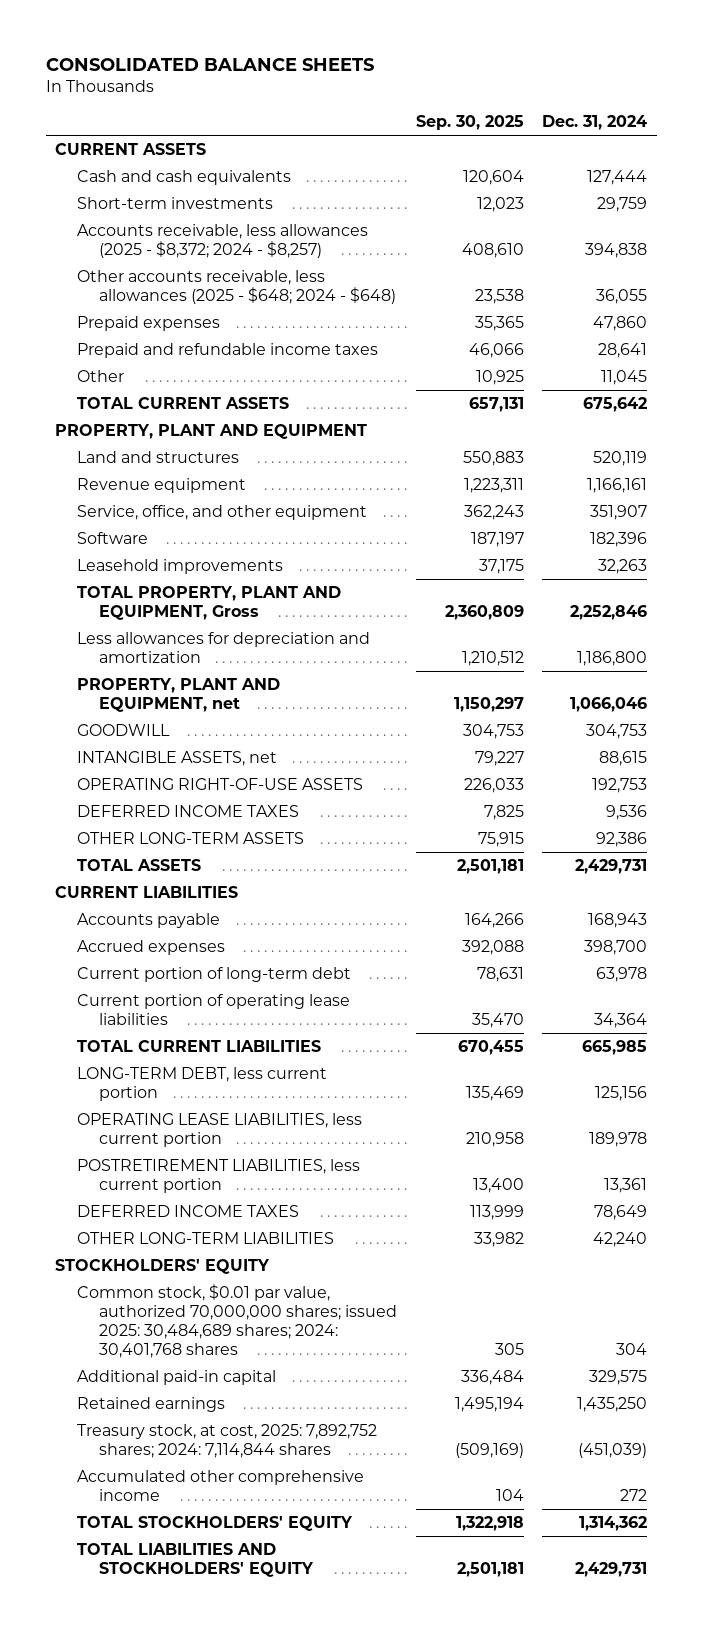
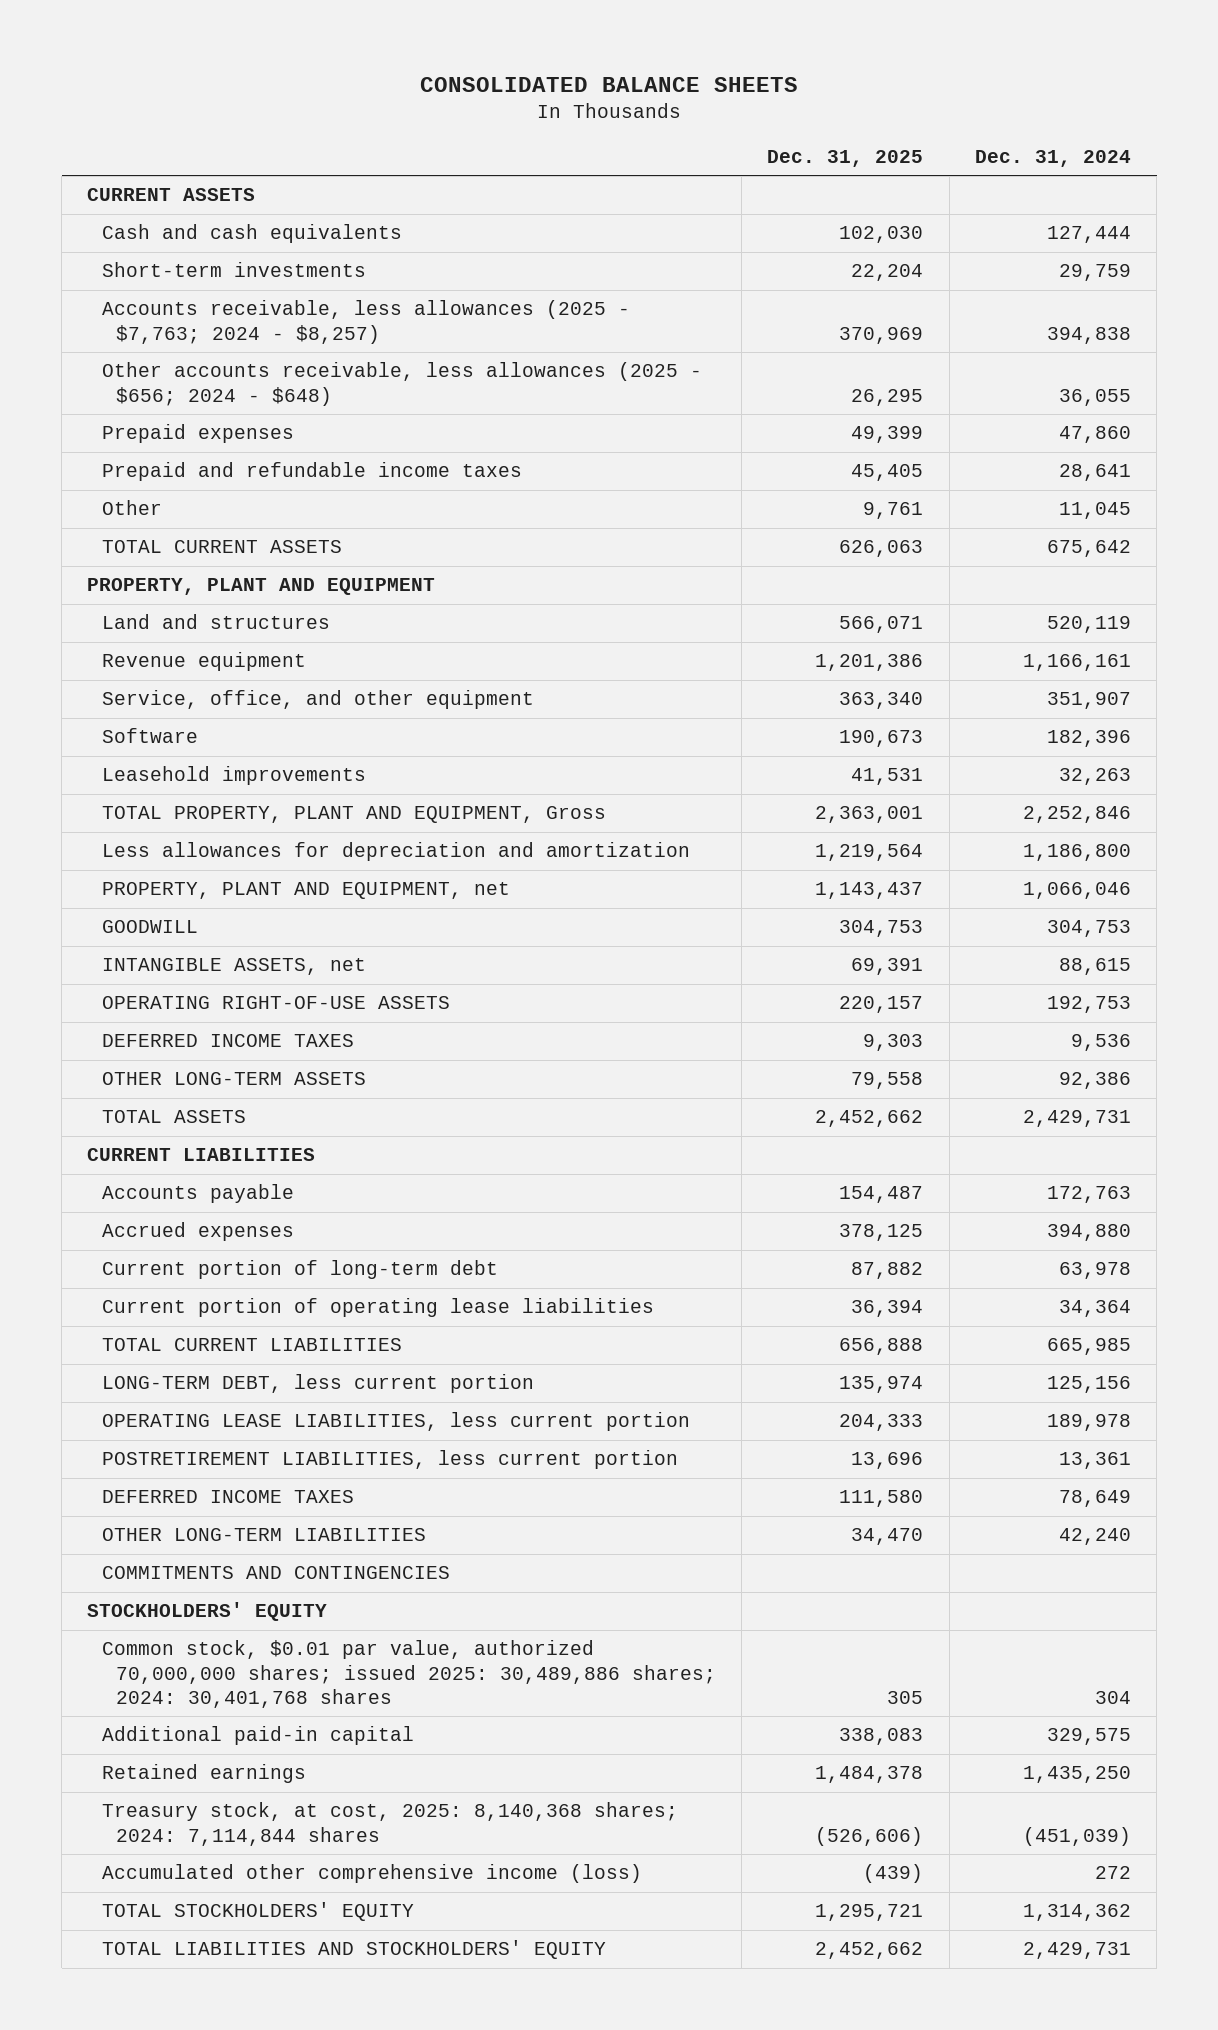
- | Sep. 30, 2025 | Dec. 31, 2024
+ | Dec. 31, 2025 | Dec. 31, 2024
- Accounts receivable, less allowances (2025 - $8,372; 2024 - $8,257) | 408,610 | 394,838
- Other accounts receivable, less allowances (2025 - $648; 2024 - $648) | 23,538 | 36,055
+ Accounts receivable, less allowances (2025 - $7,763; 2024 - $8,257) | 370,969 | 394,838
+ Other accounts receivable, less allowances (2025 - $656; 2024 - $648) | 26,295 | 36,055
- Accounts payable | 164,266 | 168,943
- Accrued expenses | 392,088 | 398,700
+ Accounts payable | 154,487 | 172,763
+ Accrued expenses | 378,125 | 394,880
+ COMMITMENTS AND CONTINGENCIES
- Common stock, $0.01 par value, authorized 70,000,000 shares; issued 2025: 30,484,689 shares; 2024: 30,401,768 shares | 305 | 304
+ Common stock, $0.01 par value, authorized 70,000,000 shares; issued 2025: 30,489,886 shares; 2024: 30,401,768 shares | 305 | 304
- Treasury stock, at cost, 2025: 7,892,752 shares; 2024: 7,114,844 shares | (509,169) | (451,039)
- Accumulated other comprehensive income | 104 | 272
+ Treasury stock, at cost, 2025: 8,140,368 shares; 2024: 7,114,844 shares | (526,606) | (451,039)
+ Accumulated other comprehensive income (loss) | (439) | 272

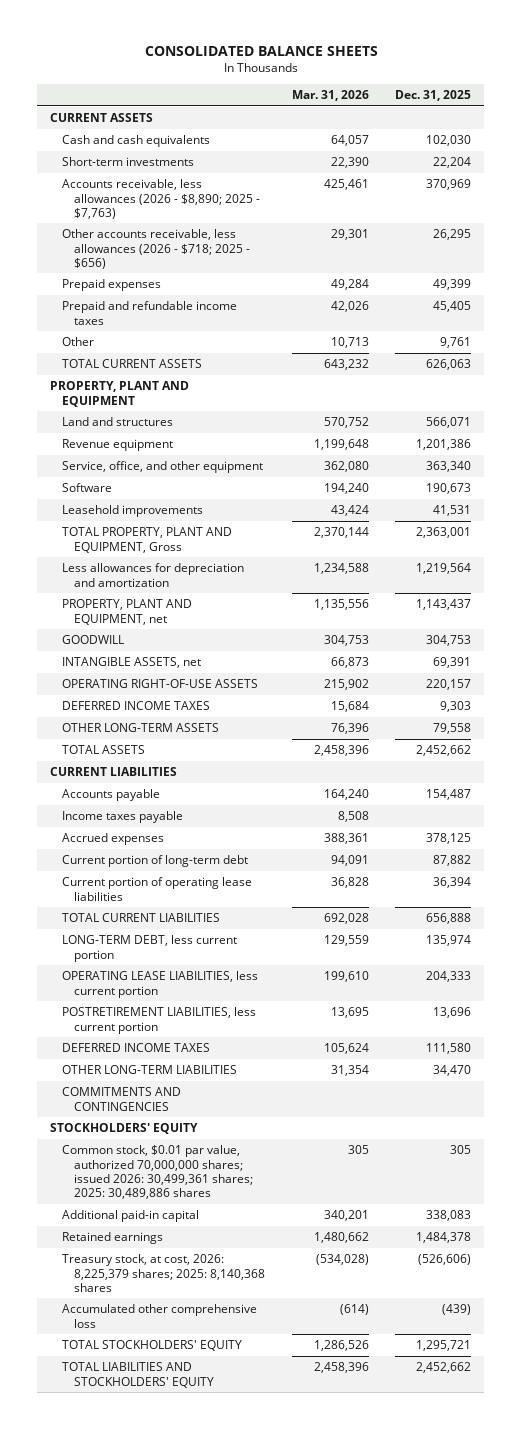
- | Dec. 31, 2025 | Dec. 31, 2024
+ | Mar. 31, 2026 | Dec. 31, 2025
- Accounts receivable, less allowances (2025 - $7,763; 2024 - $8,257) | 370,969 | 394,838
- Other accounts receivable, less allowances (2025 - $656; 2024 - $648) | 26,295 | 36,055
+ Accounts receivable, less allowances (2026 - $8,890; 2025 - $7,763) | 425,461 | 370,969
+ Other accounts receivable, less allowances (2026 - $718; 2025 - $656) | 29,301 | 26,295
+ Income taxes payable | 8,508 |
- Common stock, $0.01 par value, authorized 70,000,000 shares; issued 2025: 30,489,886 shares; 2024: 30,401,768 shares | 305 | 304
+ Common stock, $0.01 par value, authorized 70,000,000 shares; issued 2026: 30,499,361 shares; 2025: 30,489,886 shares | 305 | 305
- Treasury stock, at cost, 2025: 8,140,368 shares; 2024: 7,114,844 shares | (526,606) | (451,039)
- Accumulated other comprehensive income (loss) | (439) | 272
+ Treasury stock, at cost, 2026: 8,225,379 shares; 2025: 8,140,368 shares | (534,028) | (526,606)
+ Accumulated other comprehensive loss | (614) | (439)

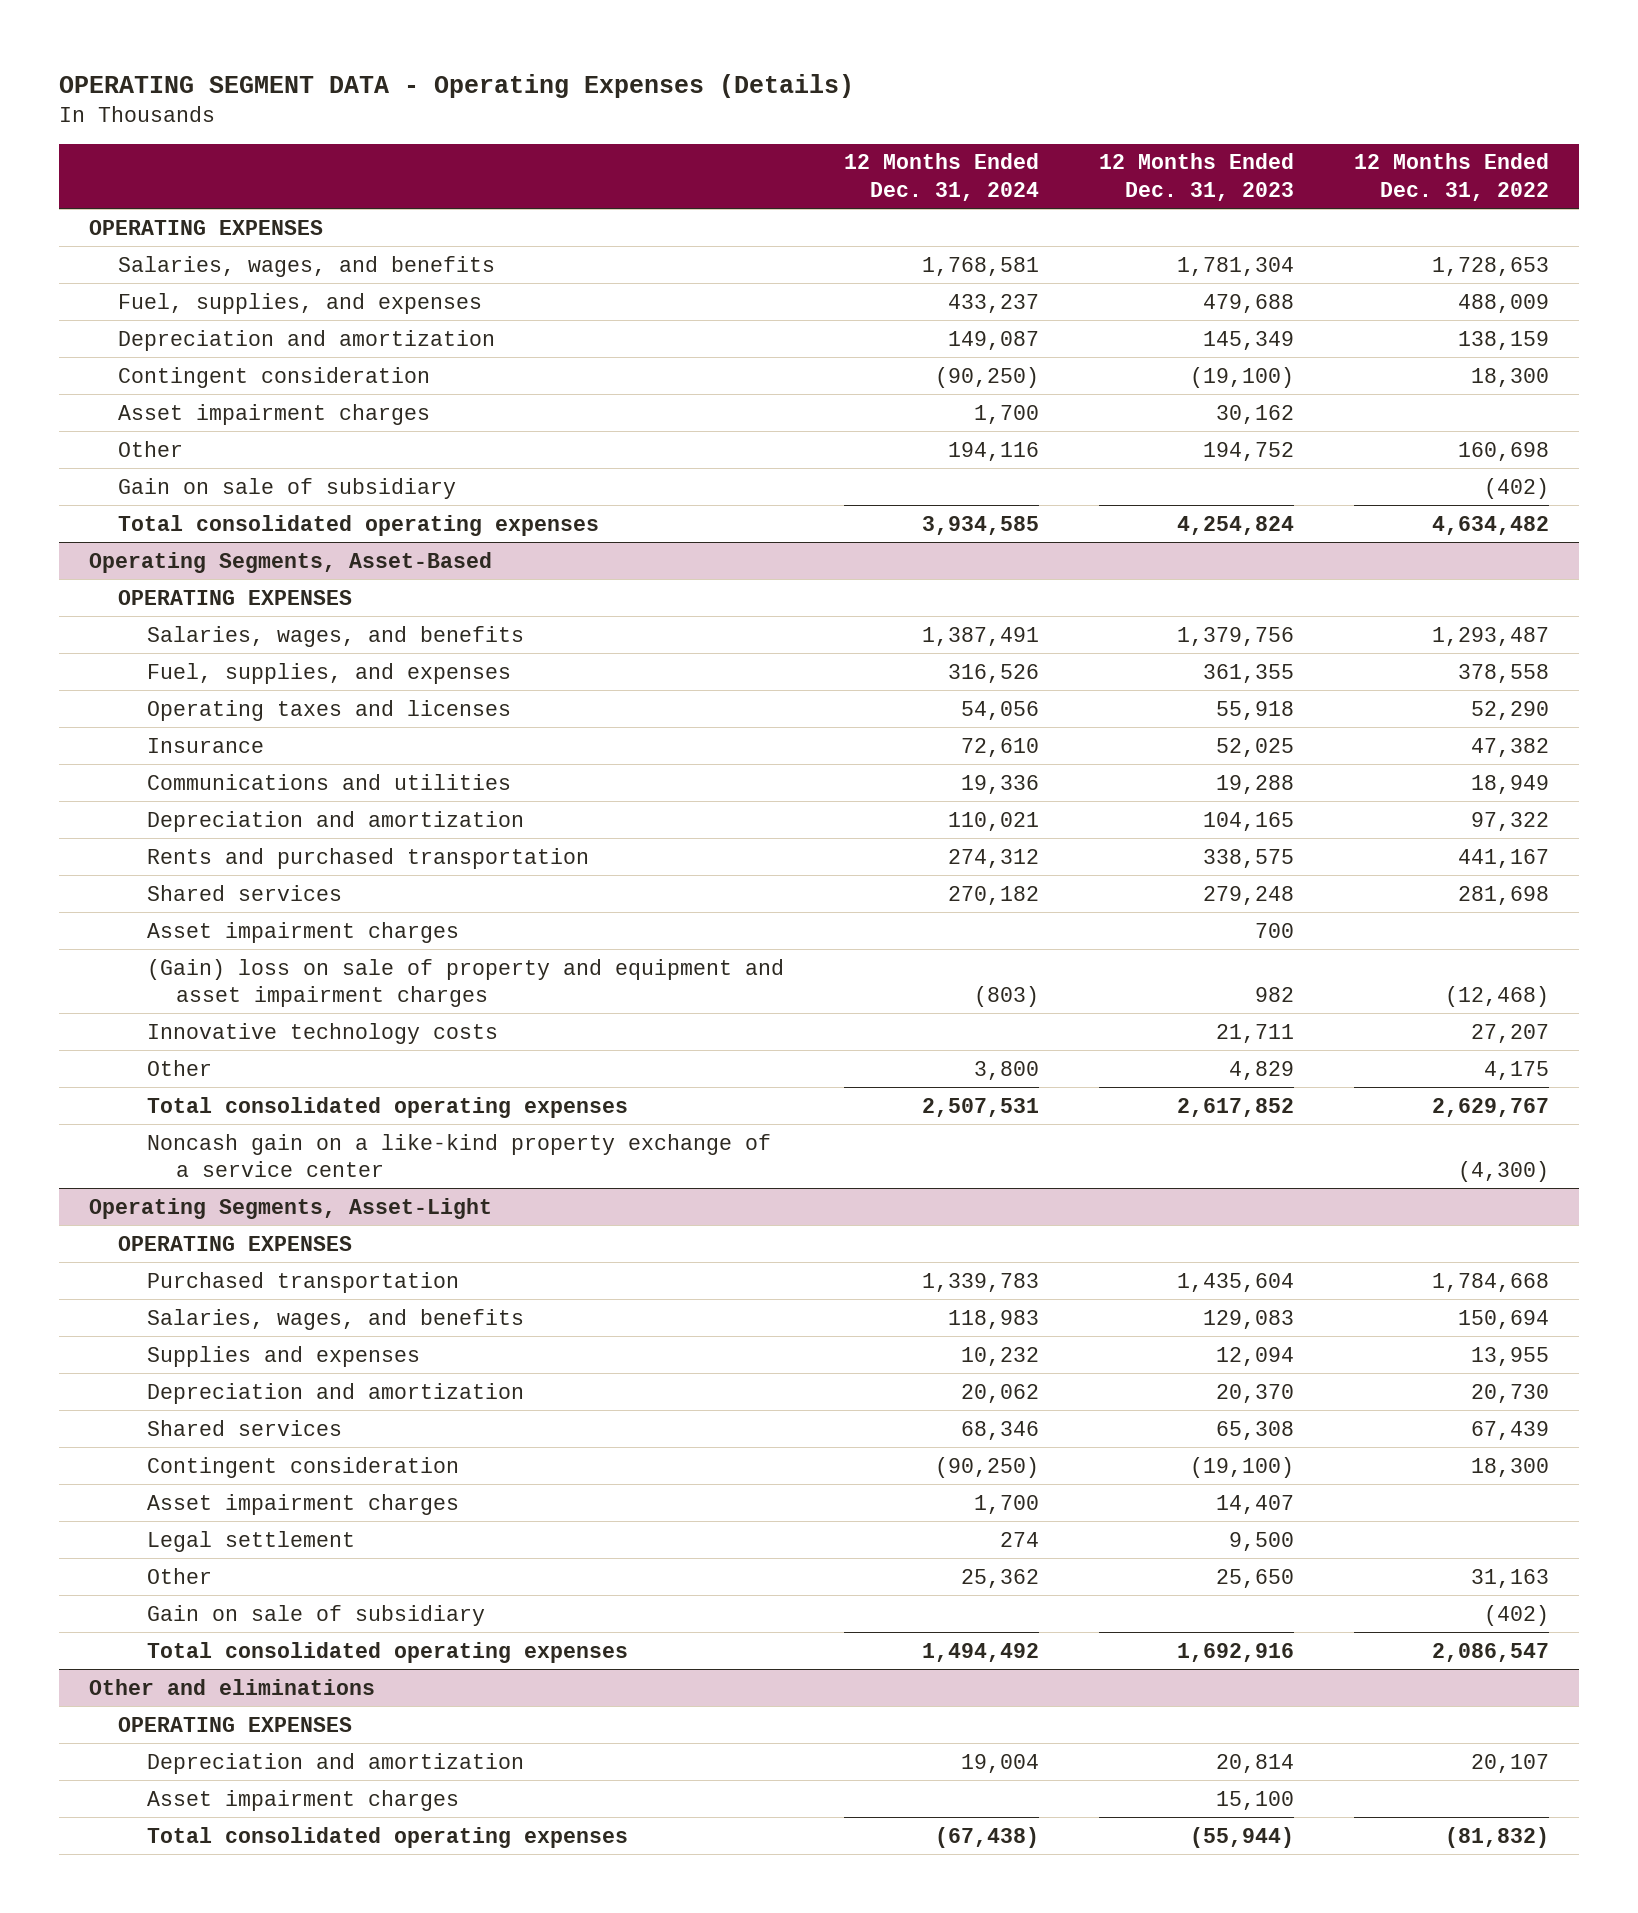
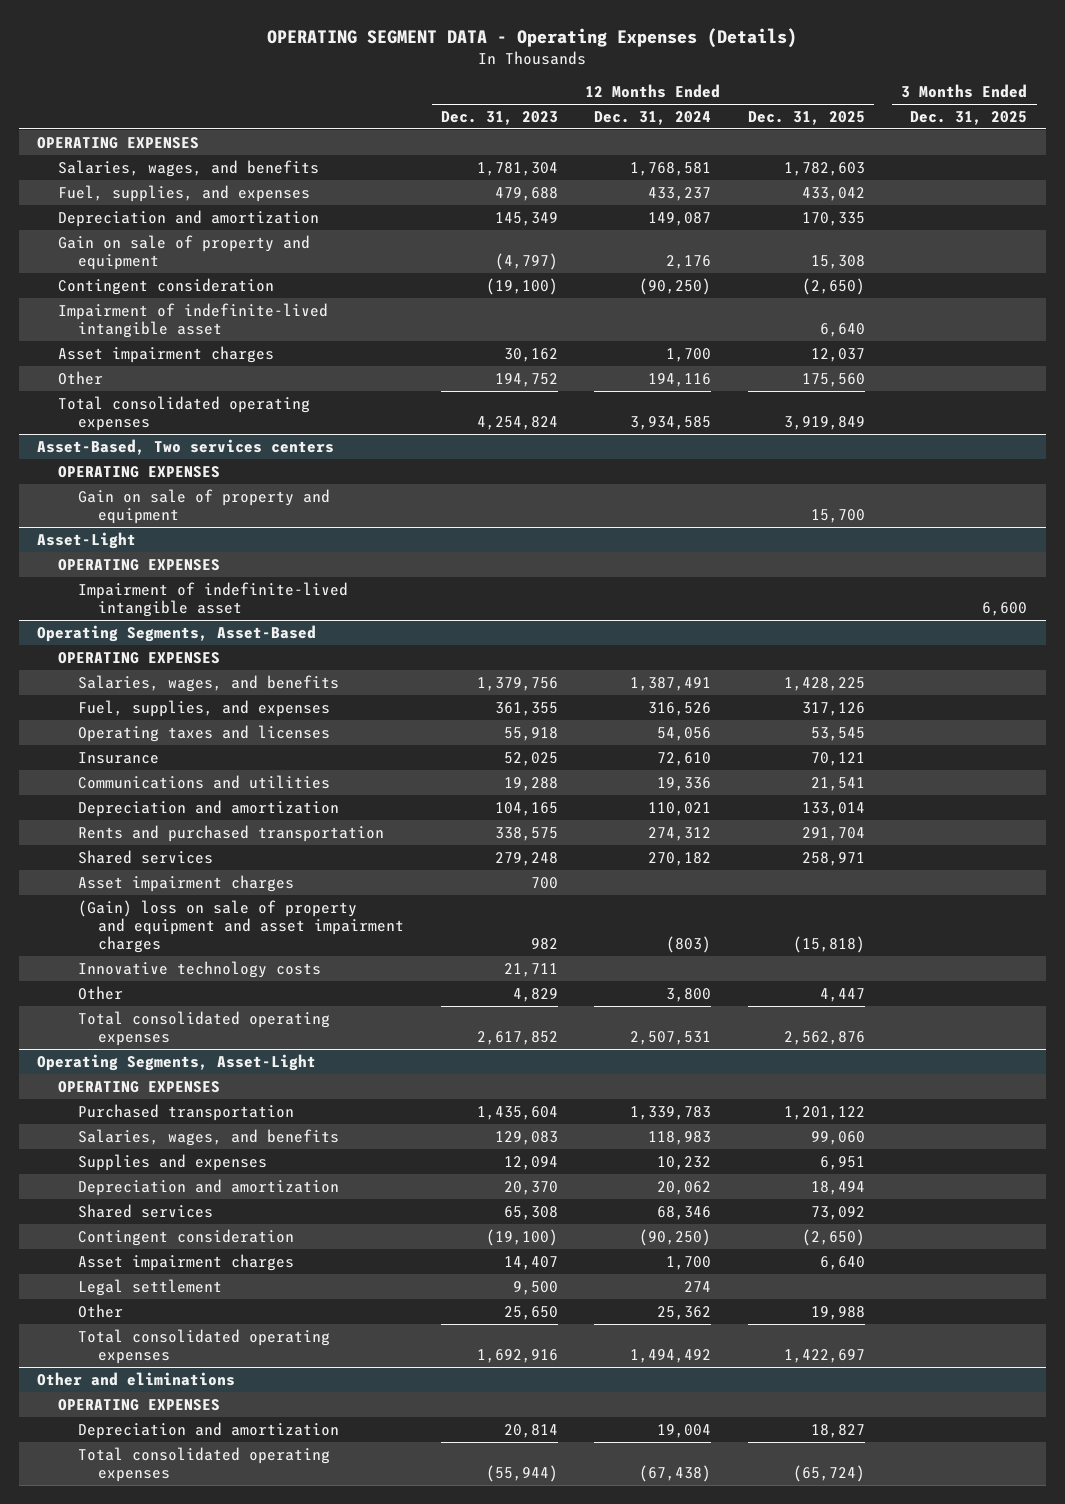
- | 12 Months Ended Dec. 31, 2024 | 12 Months Ended Dec. 31, 2023 | 12 Months Ended Dec. 31, 2022
+ | 12 Months Ended Dec. 31, 2023 | 12 Months Ended Dec. 31, 2024 | 12 Months Ended Dec. 31, 2025 | 3 Months Ended Dec. 31, 2025
+ Gain on sale of property and equipment | (4,797) | 2,176 | 15,308 |
+ Impairment of indefinite-lived intangible asset | | | 6,640 |
- Gain on sale of subsidiary | | | (402)
+ Asset-Based, Two services centers
+ OPERATING EXPENSES
+ Gain on sale of property and equipment | | | 15,700 |
+ Asset-Light
+ OPERATING EXPENSES
+ Impairment of indefinite-lived intangible asset | | | | 6,600
@ Operating Segments, Asset-Based
- Noncash gain on a like-kind property exchange of a service center | | | (4,300)
@ Operating Segments, Asset-Light
- Gain on sale of subsidiary | | | (402)
@ Other and eliminations
- Asset impairment charges | | 15,100 |

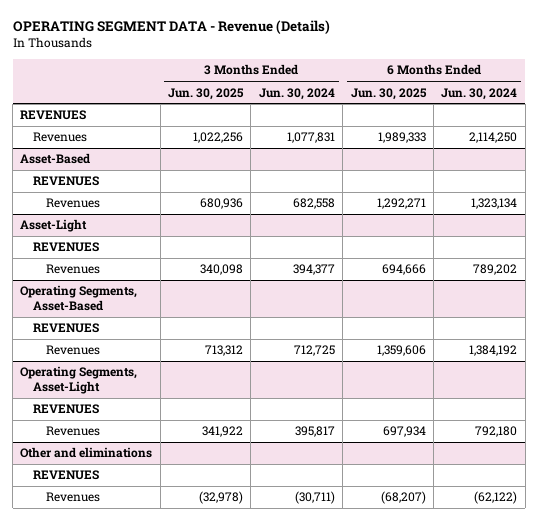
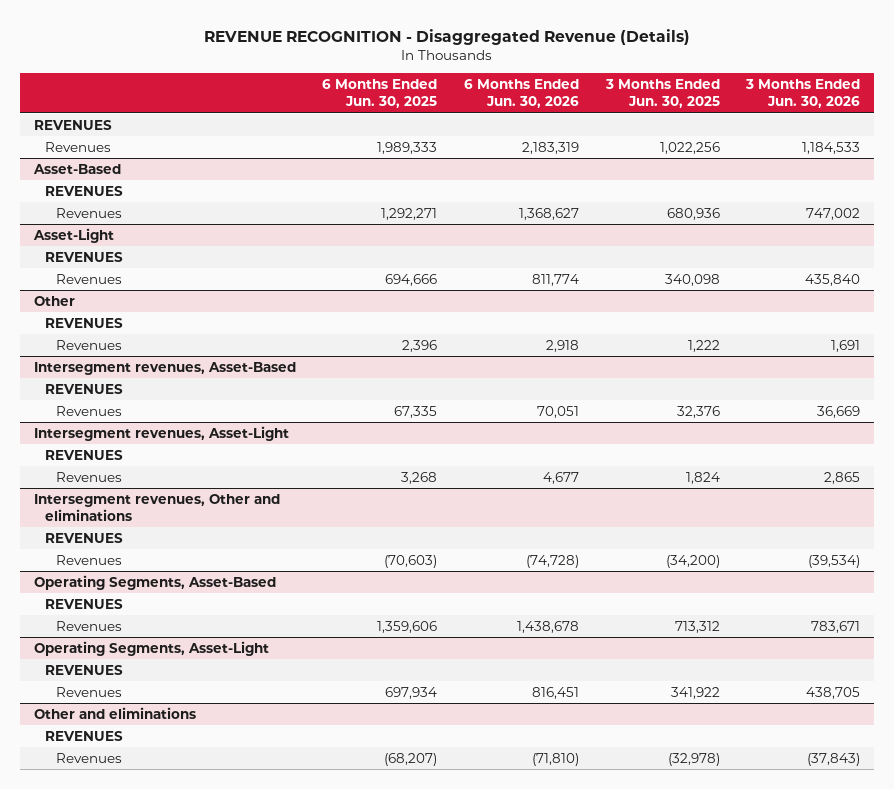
- OPERATING SEGMENT DATA - Revenue (Details)
+ REVENUE RECOGNITION - Disaggregated Revenue (Details)
- | 3 Months Ended Jun. 30, 2025 | 3 Months Ended Jun. 30, 2024 | 6 Months Ended Jun. 30, 2025 | 6 Months Ended Jun. 30, 2024
+ | 6 Months Ended Jun. 30, 2025 | 6 Months Ended Jun. 30, 2026 | 3 Months Ended Jun. 30, 2025 | 3 Months Ended Jun. 30, 2026
+ Other
+ REVENUES
+ Revenues | 2,396 | 2,918 | 1,222 | 1,691
+ Intersegment revenues, Asset-Based
+ REVENUES
+ Revenues | 67,335 | 70,051 | 32,376 | 36,669
+ Intersegment revenues, Asset-Light
+ REVENUES
+ Revenues | 3,268 | 4,677 | 1,824 | 2,865
+ Intersegment revenues, Other and eliminations
+ REVENUES
+ Revenues | (70,603) | (74,728) | (34,200) | (39,534)

